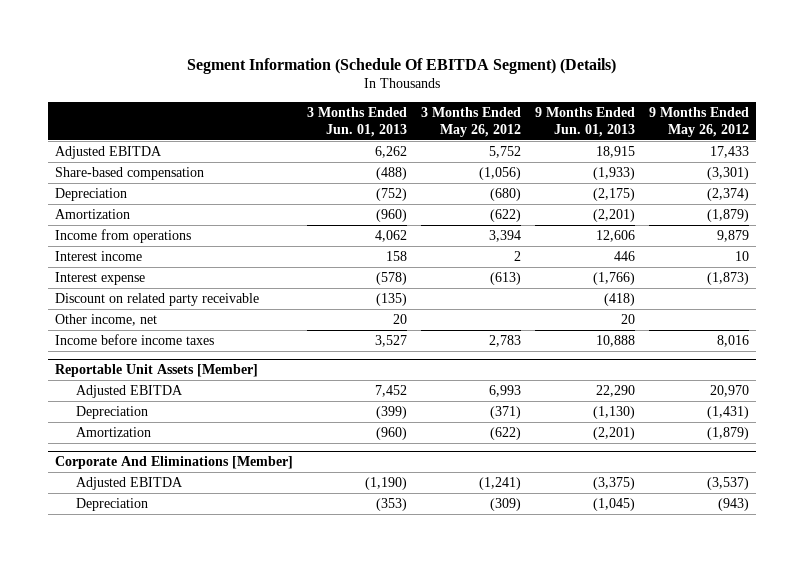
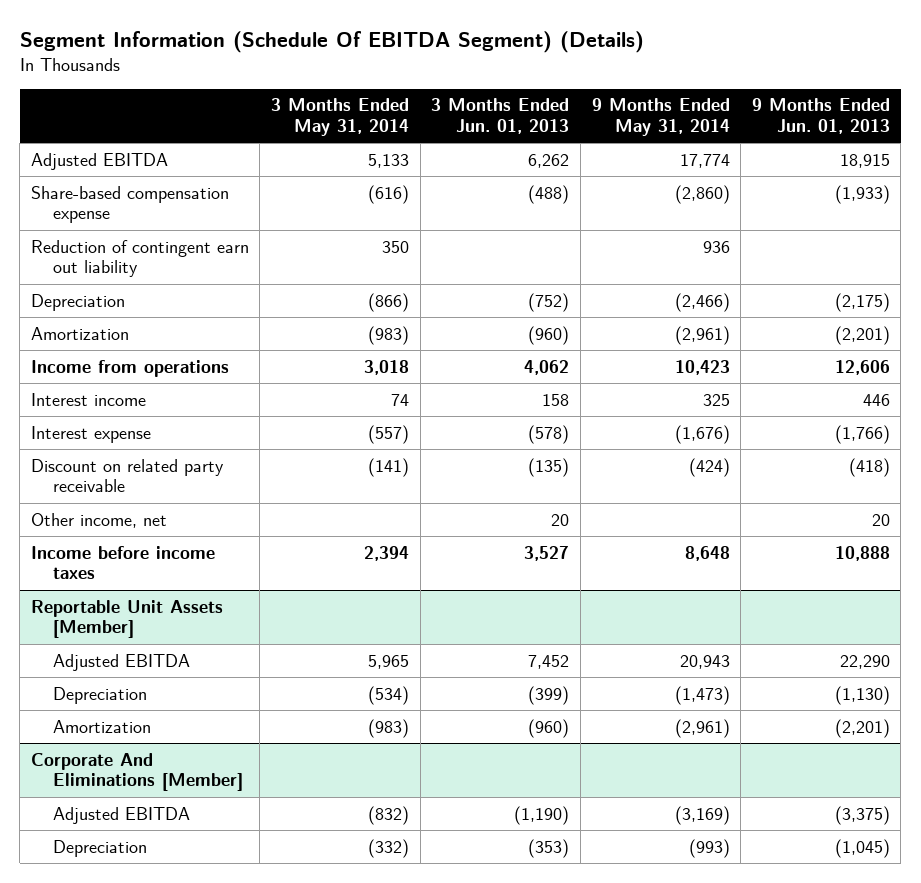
- | 3 Months Ended Jun. 01, 2013 | 3 Months Ended May 26, 2012 | 9 Months Ended Jun. 01, 2013 | 9 Months Ended May 26, 2012
+ | 3 Months Ended May 31, 2014 | 3 Months Ended Jun. 01, 2013 | 9 Months Ended May 31, 2014 | 9 Months Ended Jun. 01, 2013
- Share-based compensation | (488) | (1,056) | (1,933) | (3,301)
+ Share-based compensation expense | (616) | (488) | (2,860) | (1,933)
+ Reduction of contingent earn out liability | 350 | | 936 |

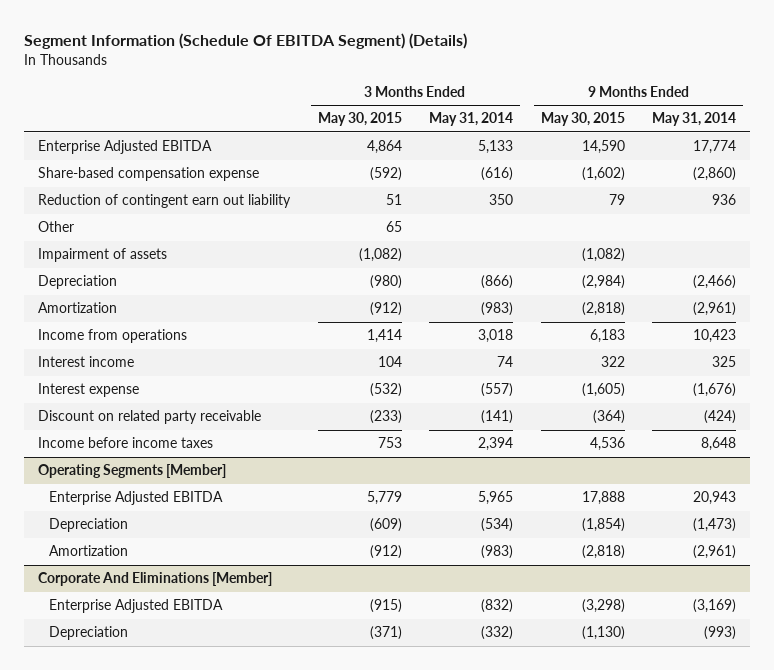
- | 3 Months Ended May 31, 2014 | 3 Months Ended Jun. 01, 2013 | 9 Months Ended May 31, 2014 | 9 Months Ended Jun. 01, 2013
+ | 3 Months Ended May 30, 2015 | 3 Months Ended May 31, 2014 | 9 Months Ended May 30, 2015 | 9 Months Ended May 31, 2014
- Adjusted EBITDA | 5,133 | 6,262 | 17,774 | 18,915
+ Enterprise Adjusted EBITDA | 4,864 | 5,133 | 14,590 | 17,774
+ Other | 65 | | |
+ Impairment of assets | (1,082) | | (1,082) |
- Other income, net | | 20 | | 20
- Reportable Unit Assets [Member]
- Adjusted EBITDA | 5,965 | 7,452 | 20,943 | 22,290
+ Operating Segments [Member]
+ Enterprise Adjusted EBITDA | 5,779 | 5,965 | 17,888 | 20,943
@ Corporate And Eliminations [Member]
- Adjusted EBITDA | (832) | (1,190) | (3,169) | (3,375)
+ Enterprise Adjusted EBITDA | (915) | (832) | (3,298) | (3,169)

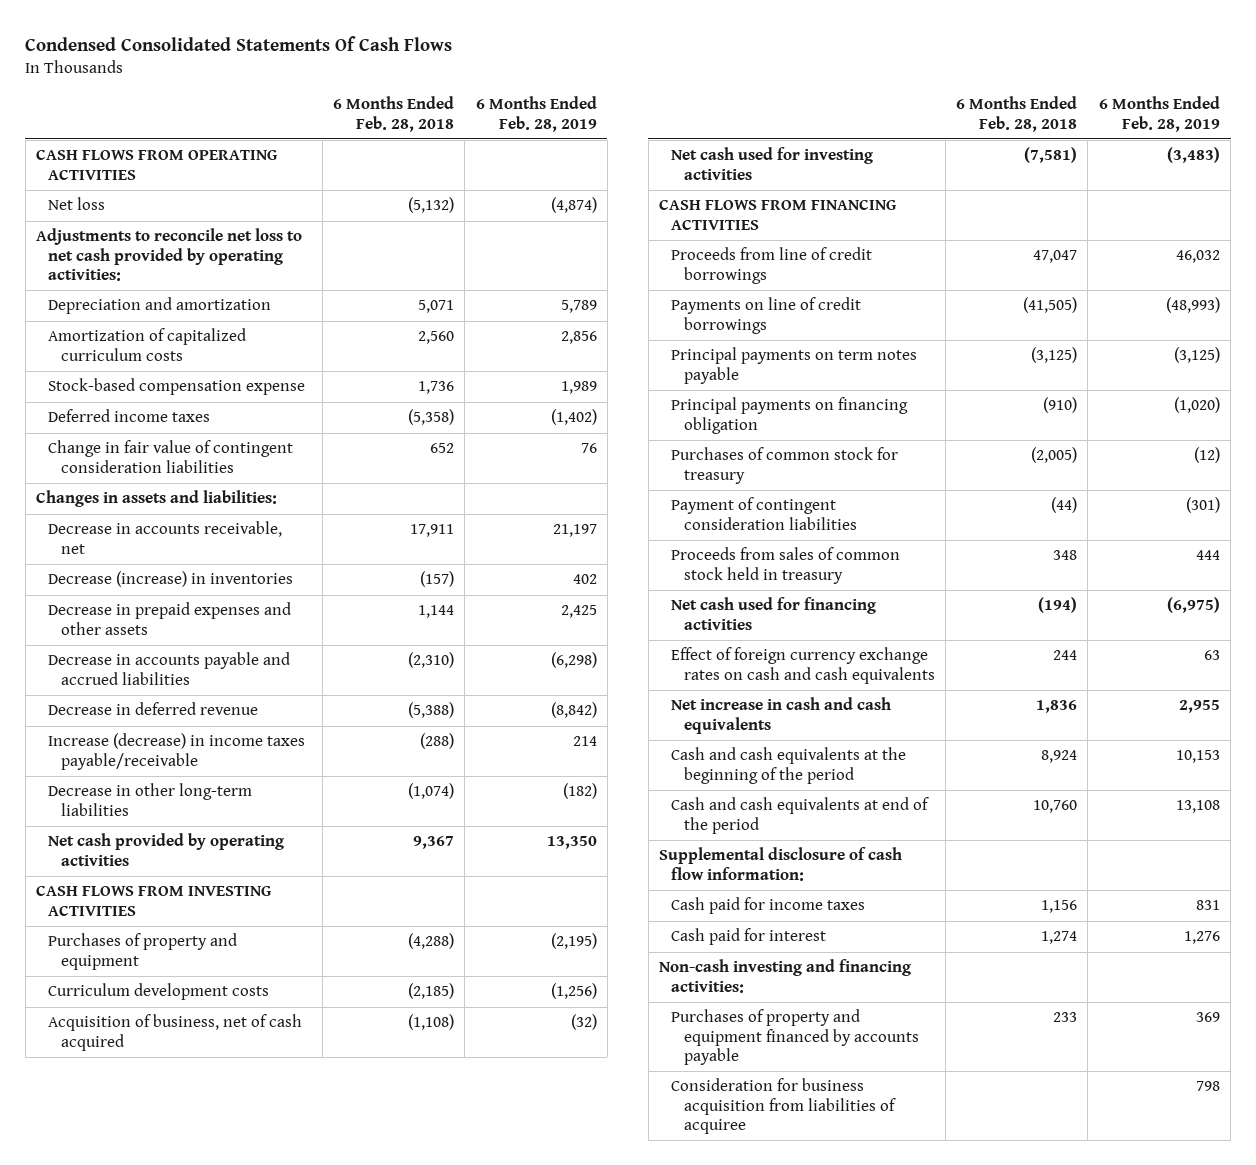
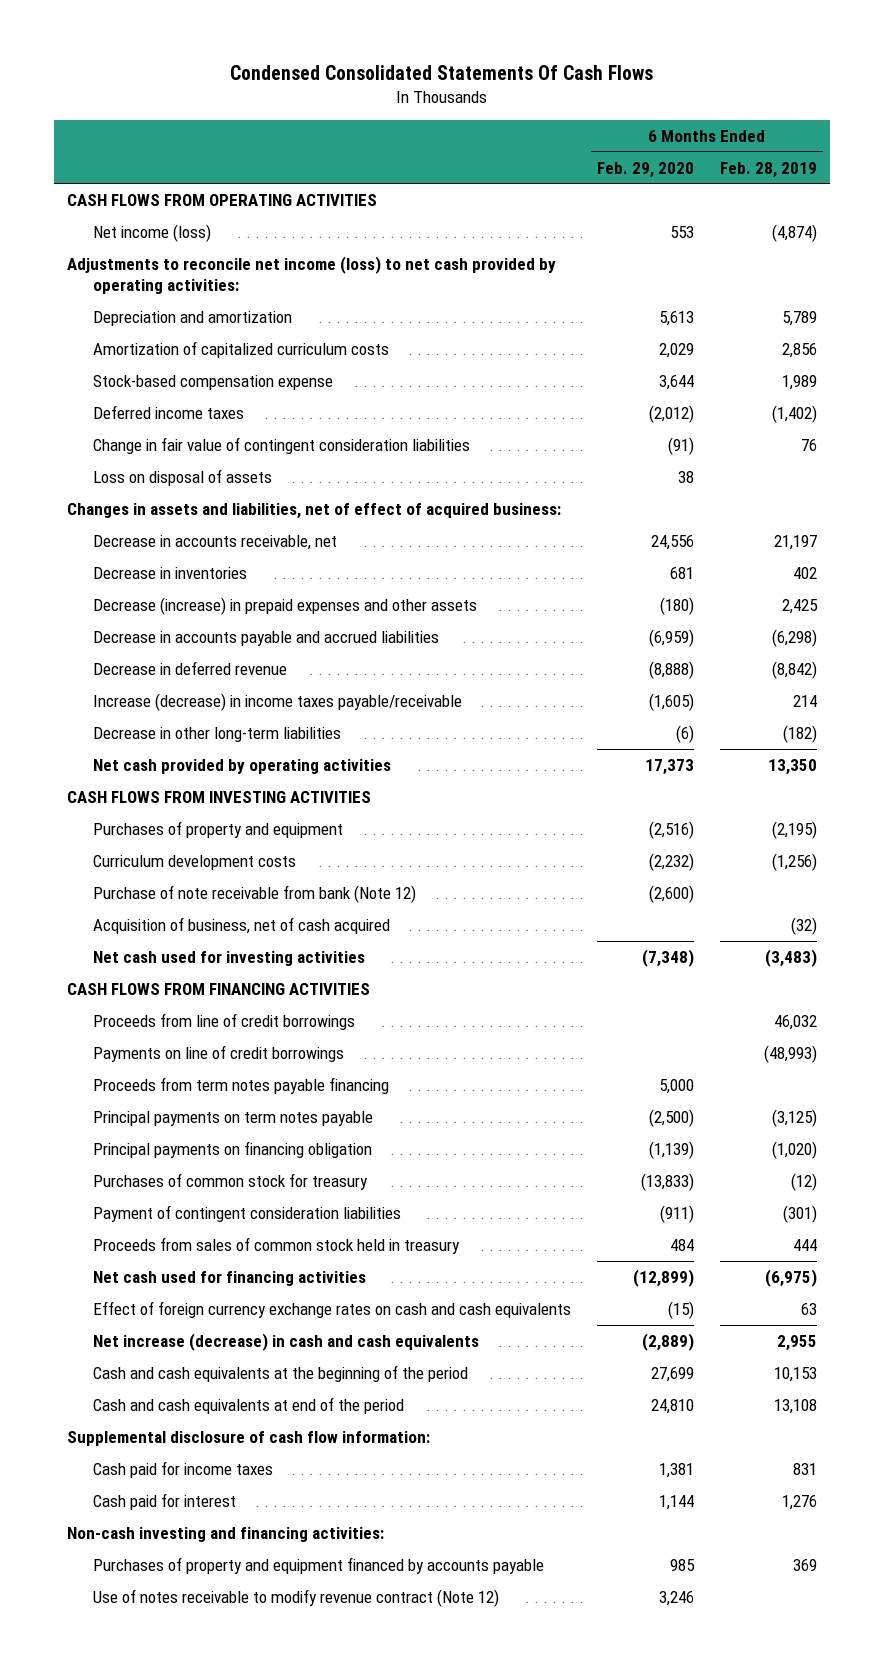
- | 6 Months Ended Feb. 28, 2018 | 6 Months Ended Feb. 28, 2019
+ | 6 Months Ended Feb. 29, 2020 | 6 Months Ended Feb. 28, 2019
- Net loss | (5,132) | (4,874)
- Adjustments to reconcile net loss to net cash provided by operating activities:
+ Net income (loss) | 553 | (4,874)
+ Adjustments to reconcile net income (loss) to net cash provided by operating activities:
- Changes in assets and liabilities:
+ Loss on disposal of assets | 38 |
+ Changes in assets and liabilities, net of effect of acquired business:
- Decrease (increase) in inventories | (157) | 402
- Decrease in prepaid expenses and other assets | 1,144 | 2,425
+ Decrease in inventories | 681 | 402
+ Decrease (increase) in prepaid expenses and other assets | (180) | 2,425
+ Purchase of note receivable from bank (Note 12) | (2,600) |
+ Proceeds from term notes payable financing | 5,000 |
- Net increase in cash and cash equivalents | 1,836 | 2,955
+ Net increase (decrease) in cash and cash equivalents | (2,889) | 2,955
- Consideration for business acquisition from liabilities of acquiree | | 798
+ Use of notes receivable to modify revenue contract (Note 12) | 3,246 |

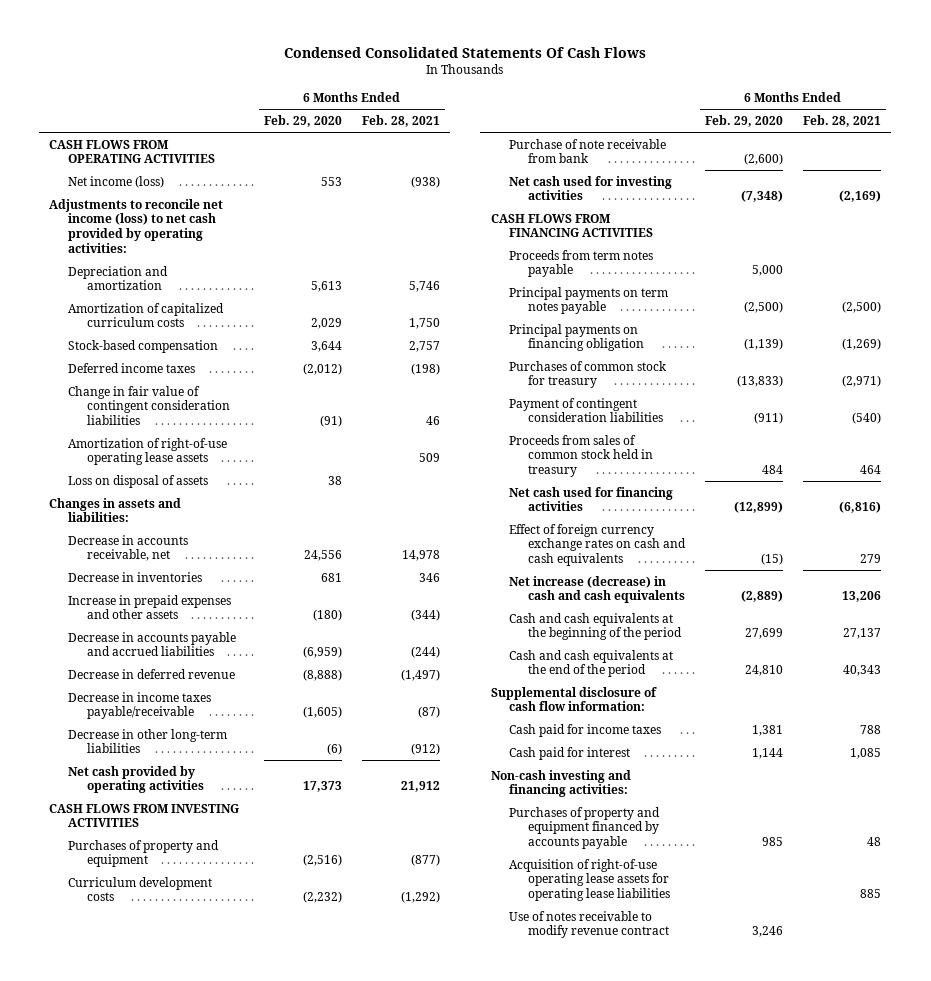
- | 6 Months Ended Feb. 29, 2020 | 6 Months Ended Feb. 28, 2019
+ | 6 Months Ended Feb. 29, 2020 | 6 Months Ended Feb. 28, 2021
- Stock-based compensation expense | 3,644 | 1,989
+ Stock-based compensation | 3,644 | 2,757
+ Amortization of right-of-use operating lease assets | | 509
- Changes in assets and liabilities, net of effect of acquired business:
+ Changes in assets and liabilities:
- Decrease (increase) in prepaid expenses and other assets | (180) | 2,425
+ Increase in prepaid expenses and other assets | (180) | (344)
- Increase (decrease) in income taxes payable/receivable | (1,605) | 214
+ Decrease in income taxes payable/receivable | (1,605) | (87)
- Purchase of note receivable from bank (Note 12) | (2,600) |
- Acquisition of business, net of cash acquired | | (32)
+ Purchase of note receivable from bank | (2,600) |
- Proceeds from line of credit borrowings | | 46,032
- Payments on line of credit borrowings | | (48,993)
- Proceeds from term notes payable financing | 5,000 |
+ Proceeds from term notes payable | 5,000 |
- Cash and cash equivalents at end of the period | 24,810 | 13,108
+ Cash and cash equivalents at the end of the period | 24,810 | 40,343
- Use of notes receivable to modify revenue contract (Note 12) | 3,246 |
+ Acquisition of right-of-use operating lease assets for operating lease liabilities | | 885
+ Use of notes receivable to modify revenue contract | 3,246 |

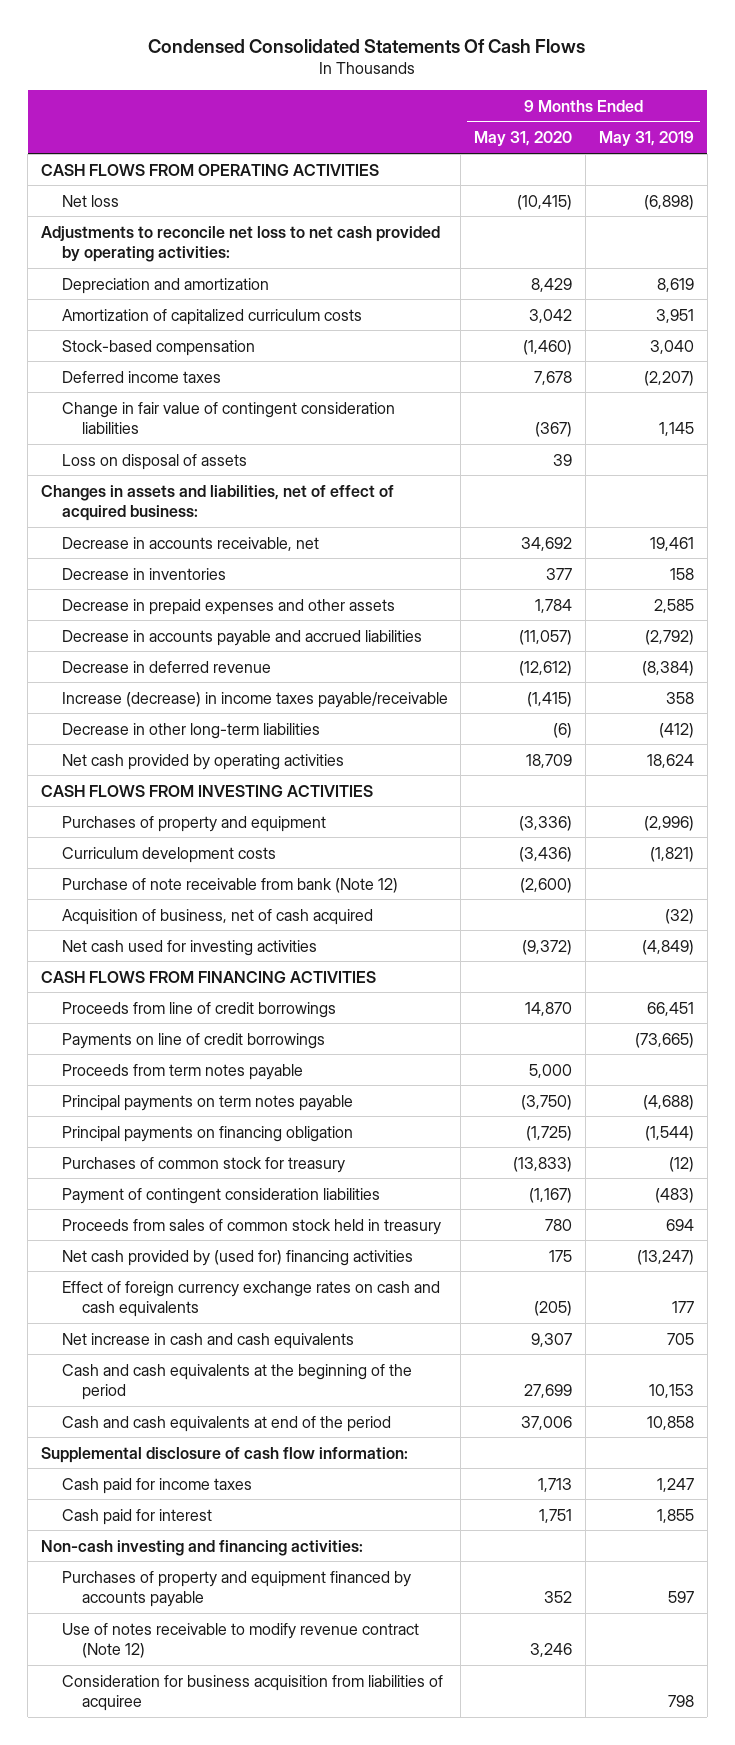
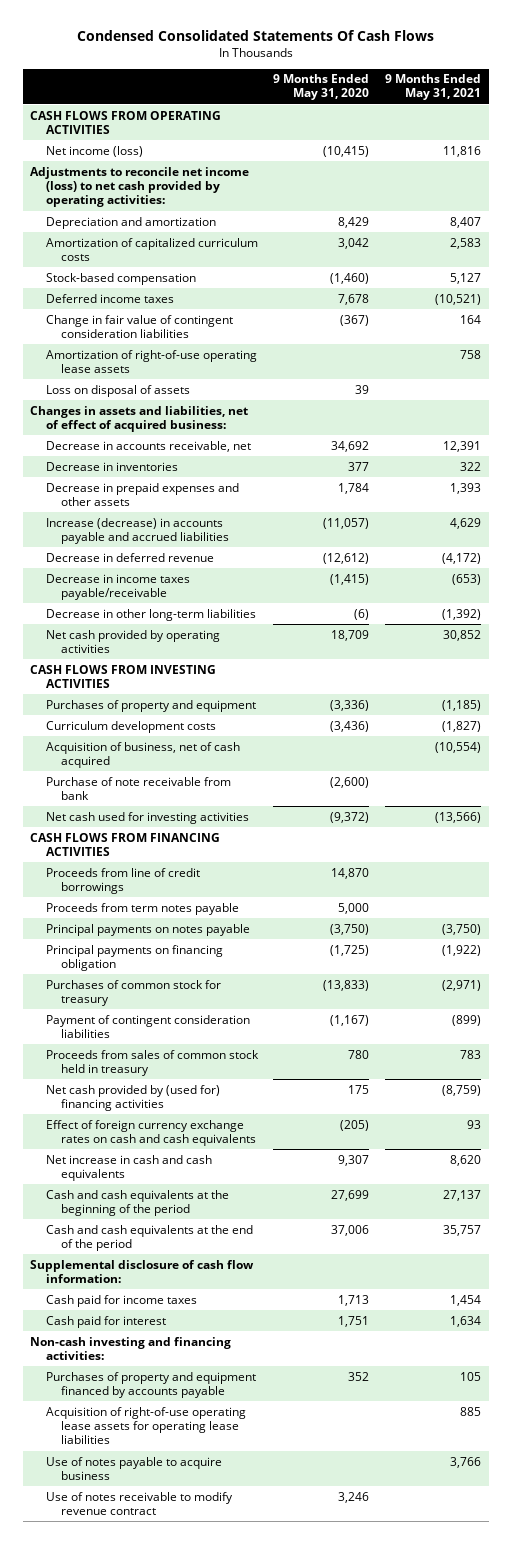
- | 9 Months Ended May 31, 2020 | 9 Months Ended May 31, 2019
+ | 9 Months Ended May 31, 2020 | 9 Months Ended May 31, 2021
- Net loss | (10,415) | (6,898)
- Adjustments to reconcile net loss to net cash provided by operating activities:
+ Net income (loss) | (10,415) | 11,816
+ Adjustments to reconcile net income (loss) to net cash provided by operating activities:
+ Amortization of right-of-use operating lease assets | | 758
- Decrease in accounts payable and accrued liabilities | (11,057) | (2,792)
+ Increase (decrease) in accounts payable and accrued liabilities | (11,057) | 4,629
- Increase (decrease) in income taxes payable/receivable | (1,415) | 358
+ Decrease in income taxes payable/receivable | (1,415) | (653)
- Purchase of note receivable from bank (Note 12) | (2,600) |
+ Purchase of note receivable from bank | (2,600) |
- Payments on line of credit borrowings | | (73,665)
- Principal payments on term notes payable | (3,750) | (4,688)
+ Principal payments on notes payable | (3,750) | (3,750)
- Cash and cash equivalents at end of the period | 37,006 | 10,858
+ Cash and cash equivalents at the end of the period | 37,006 | 35,757
- Use of notes receivable to modify revenue contract (Note 12) | 3,246 |
- Consideration for business acquisition from liabilities of acquiree | | 798
+ Acquisition of right-of-use operating lease assets for operating lease liabilities | | 885
+ Use of notes payable to acquire business | | 3,766
+ Use of notes receivable to modify revenue contract | 3,246 |

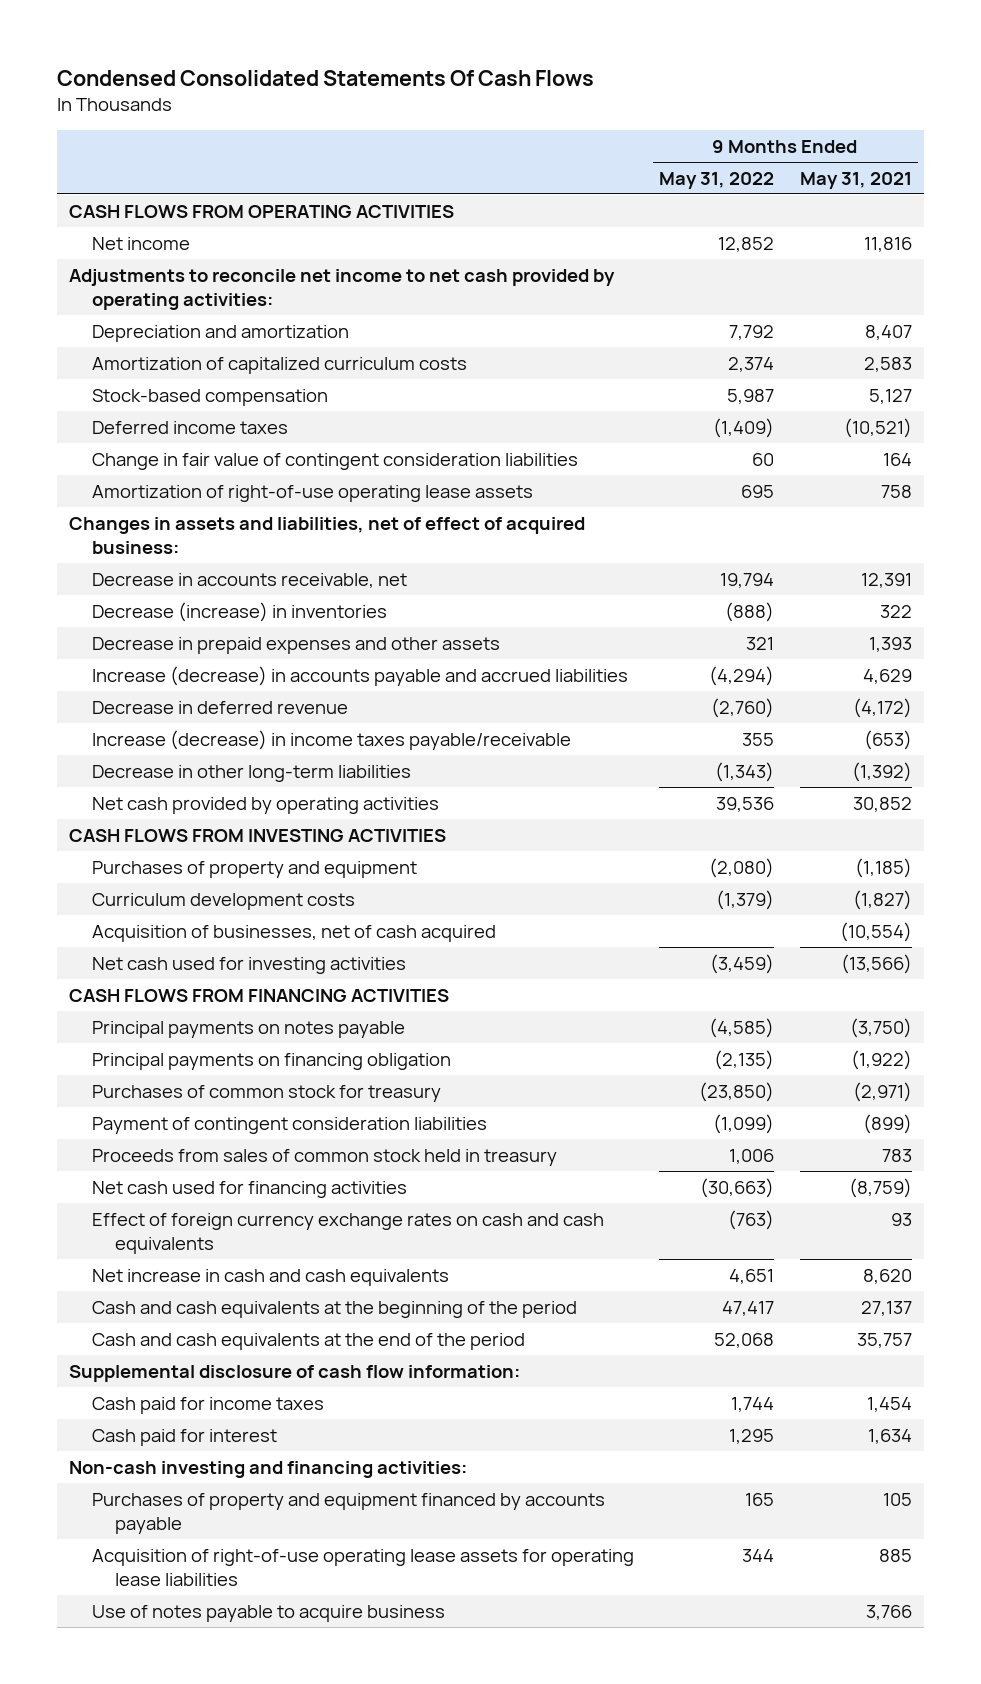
- | 9 Months Ended May 31, 2020 | 9 Months Ended May 31, 2021
+ | 9 Months Ended May 31, 2022 | 9 Months Ended May 31, 2021
- Net income (loss) | (10,415) | 11,816
- Adjustments to reconcile net income (loss) to net cash provided by operating activities:
+ Net income | 12,852 | 11,816
+ Adjustments to reconcile net income to net cash provided by operating activities:
- Loss on disposal of assets | 39 |
- Decrease in inventories | 377 | 322
+ Decrease (increase) in inventories | (888) | 322
- Decrease in income taxes payable/receivable | (1,415) | (653)
+ Increase (decrease) in income taxes payable/receivable | 355 | (653)
- Acquisition of business, net of cash acquired | | (10,554)
- Purchase of note receivable from bank | (2,600) |
+ Acquisition of businesses, net of cash acquired | | (10,554)
- Proceeds from line of credit borrowings | 14,870 |
- Proceeds from term notes payable | 5,000 |
- Net cash provided by (used for) financing activities | 175 | (8,759)
+ Net cash used for financing activities | (30,663) | (8,759)
- Use of notes receivable to modify revenue contract | 3,246 |

